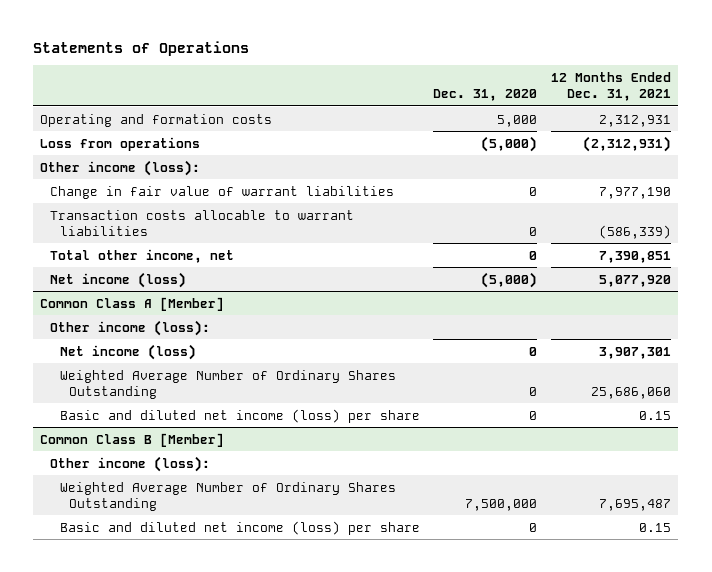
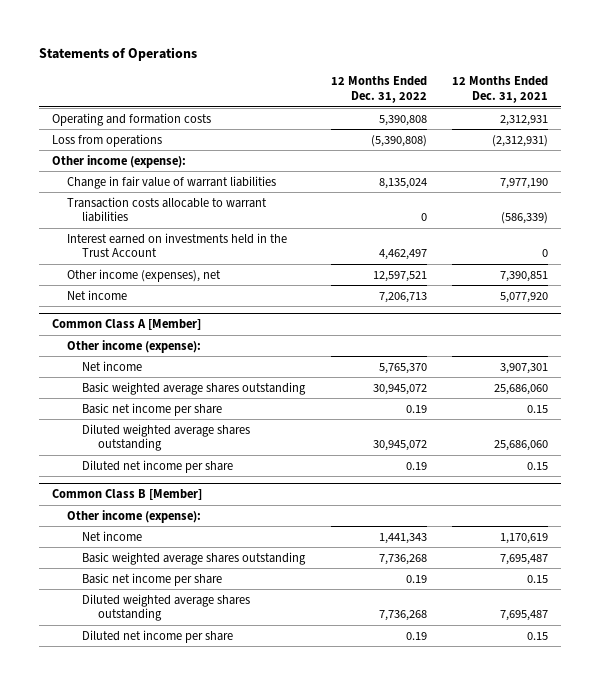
- | Dec. 31, 2020 | 12 Months Ended Dec. 31, 2021
+ | 12 Months Ended Dec. 31, 2022 | 12 Months Ended Dec. 31, 2021
- Other income (loss):
+ Other income (expense):
- Total other income, net | 0 | 7,390,851
- Net income (loss) | (5,000) | 5,077,920
+ Interest earned on investments held in the Trust Account | 4,462,497 | 0
+ Other income (expenses), net | 12,597,521 | 7,390,851
+ Net income | 7,206,713 | 5,077,920
@ Common Class A [Member]
- Other income (loss):
- Net income (loss) | 0 | 3,907,301
- Weighted Average Number of Ordinary Shares Outstanding | 0 | 25,686,060
- Basic and diluted net income (loss) per share | 0 | 0.15
+ Other income (expense):
+ Net income | 5,765,370 | 3,907,301
+ Basic weighted average shares outstanding | 30,945,072 | 25,686,060
+ Basic net income per share | 0.19 | 0.15
+ Diluted weighted average shares outstanding | 30,945,072 | 25,686,060
+ Diluted net income per share | 0.19 | 0.15
@ Common Class B [Member]
- Other income (loss):
- Weighted Average Number of Ordinary Shares Outstanding | 7,500,000 | 7,695,487
- Basic and diluted net income (loss) per share | 0 | 0.15
+ Other income (expense):
+ Net income | 1,441,343 | 1,170,619
+ Basic weighted average shares outstanding | 7,736,268 | 7,695,487
+ Basic net income per share | 0.19 | 0.15
+ Diluted weighted average shares outstanding | 7,736,268 | 7,695,487
+ Diluted net income per share | 0.19 | 0.15

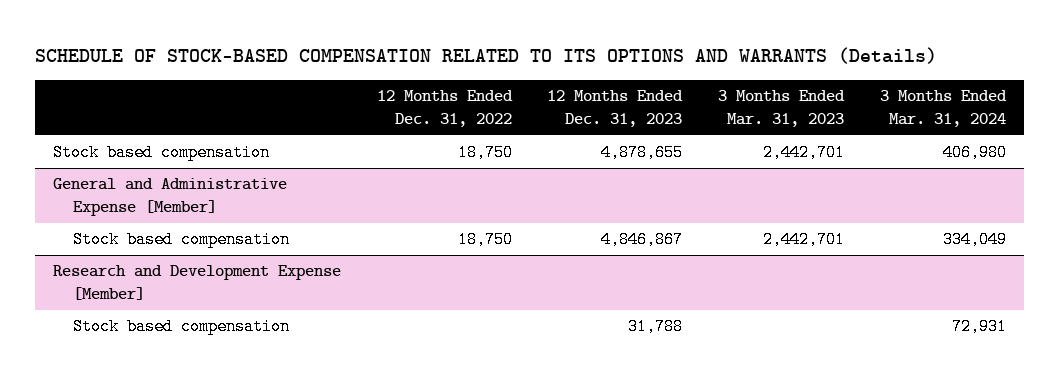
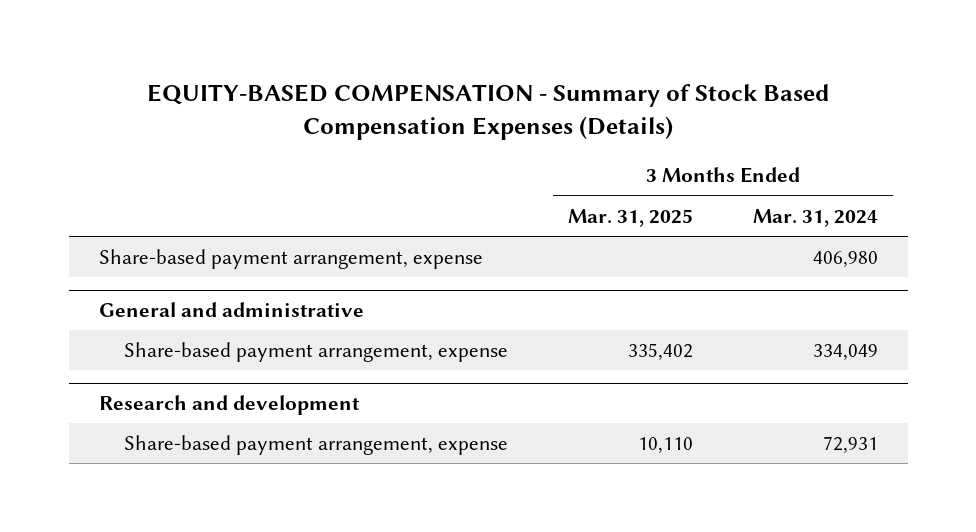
- SCHEDULE OF STOCK-BASED COMPENSATION RELATED TO ITS OPTIONS AND WARRANTS (Details)
+ EQUITY-BASED COMPENSATION - Summary of Stock Based Compensation Expenses (Details)
- | 12 Months Ended Dec. 31, 2022 | 12 Months Ended Dec. 31, 2023 | 3 Months Ended Mar. 31, 2023 | 3 Months Ended Mar. 31, 2024
+ | 3 Months Ended Mar. 31, 2025 | 3 Months Ended Mar. 31, 2024
- Stock based compensation | 18,750 | 4,878,655 | 2,442,701 | 406,980
- General and Administrative Expense [Member]
- Stock based compensation | 18,750 | 4,846,867 | 2,442,701 | 334,049
- Research and Development Expense [Member]
- Stock based compensation | | 31,788 | | 72,931
+ Share-based payment arrangement, expense | | 406,980
+ General and administrative
+ Share-based payment arrangement, expense | 335,402 | 334,049
+ Research and development
+ Share-based payment arrangement, expense | 10,110 | 72,931

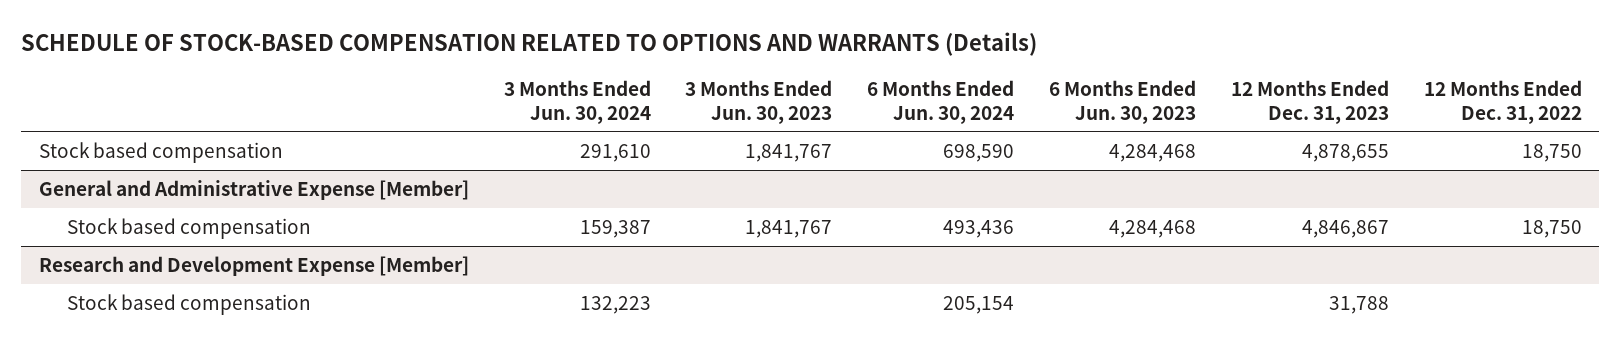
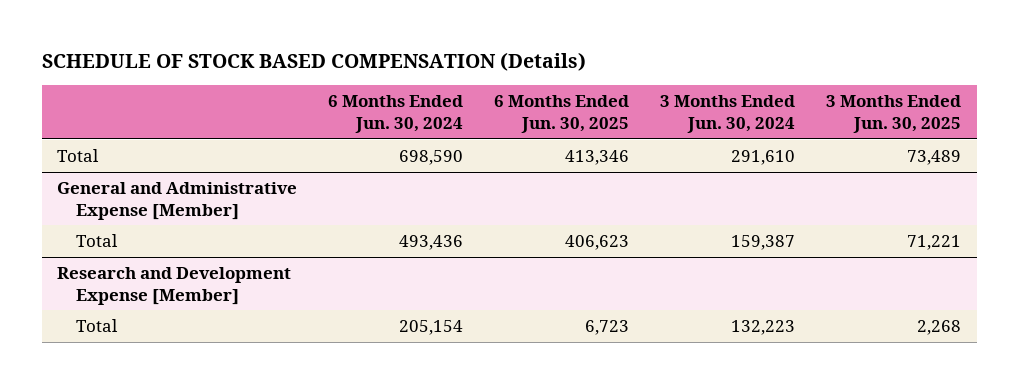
- SCHEDULE OF STOCK-BASED COMPENSATION RELATED TO OPTIONS AND WARRANTS (Details)
+ SCHEDULE OF STOCK BASED COMPENSATION (Details)
- | 3 Months Ended Jun. 30, 2024 | 3 Months Ended Jun. 30, 2023 | 6 Months Ended Jun. 30, 2024 | 6 Months Ended Jun. 30, 2023 | 12 Months Ended Dec. 31, 2023 | 12 Months Ended Dec. 31, 2022
+ | 6 Months Ended Jun. 30, 2024 | 6 Months Ended Jun. 30, 2025 | 3 Months Ended Jun. 30, 2024 | 3 Months Ended Jun. 30, 2025
- Stock based compensation | 291,610 | 1,841,767 | 698,590 | 4,284,468 | 4,878,655 | 18,750
+ Total | 698,590 | 413,346 | 291,610 | 73,489
@ General and Administrative Expense [Member]
- Stock based compensation | 159,387 | 1,841,767 | 493,436 | 4,284,468 | 4,846,867 | 18,750
+ Total | 493,436 | 406,623 | 159,387 | 71,221
@ Research and Development Expense [Member]
- Stock based compensation | 132,223 | | 205,154 | | 31,788 |
+ Total | 205,154 | 6,723 | 132,223 | 2,268

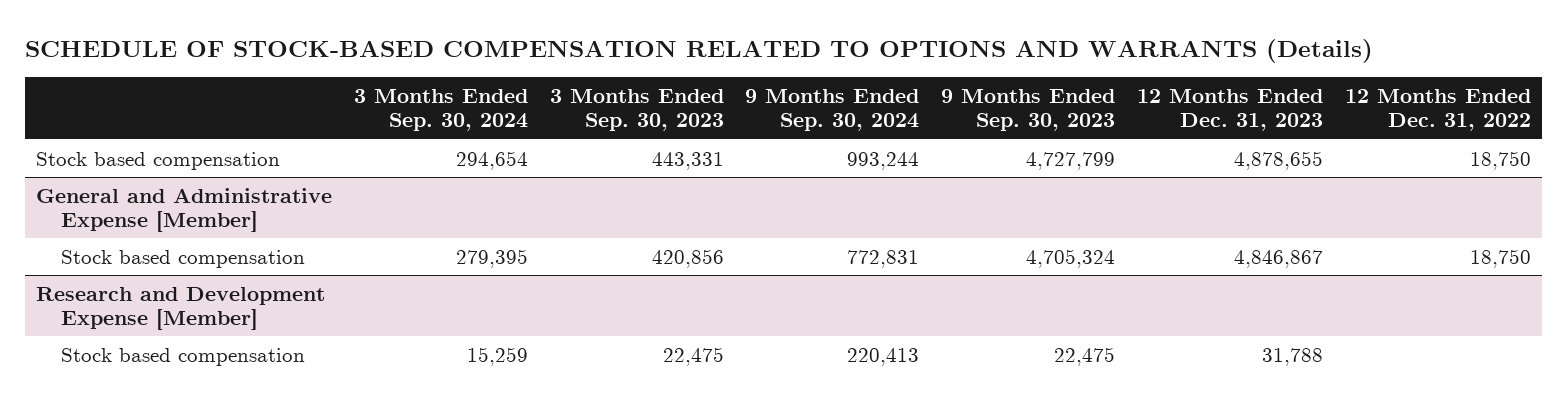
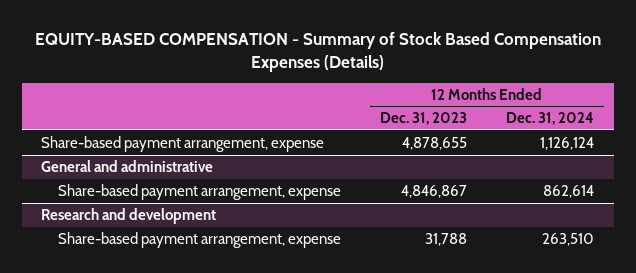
- SCHEDULE OF STOCK-BASED COMPENSATION RELATED TO OPTIONS AND WARRANTS (Details)
+ EQUITY-BASED COMPENSATION - Summary of Stock Based Compensation Expenses (Details)
- | 3 Months Ended Sep. 30, 2024 | 3 Months Ended Sep. 30, 2023 | 9 Months Ended Sep. 30, 2024 | 9 Months Ended Sep. 30, 2023 | 12 Months Ended Dec. 31, 2023 | 12 Months Ended Dec. 31, 2022
+ | 12 Months Ended Dec. 31, 2023 | 12 Months Ended Dec. 31, 2024
- Stock based compensation | 294,654 | 443,331 | 993,244 | 4,727,799 | 4,878,655 | 18,750
- General and Administrative Expense [Member]
- Stock based compensation | 279,395 | 420,856 | 772,831 | 4,705,324 | 4,846,867 | 18,750
- Research and Development Expense [Member]
- Stock based compensation | 15,259 | 22,475 | 220,413 | 22,475 | 31,788 |
+ Share-based payment arrangement, expense | 4,878,655 | 1,126,124
+ General and administrative
+ Share-based payment arrangement, expense | 4,846,867 | 862,614
+ Research and development
+ Share-based payment arrangement, expense | 31,788 | 263,510

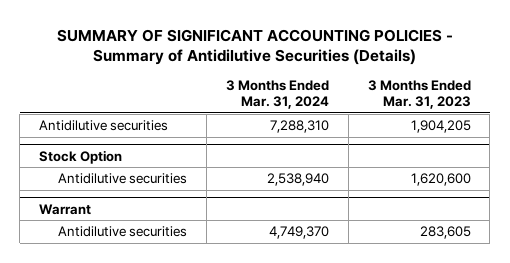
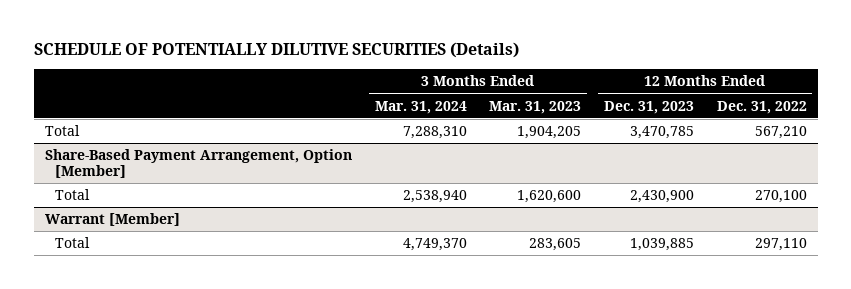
- SUMMARY OF SIGNIFICANT ACCOUNTING POLICIES - Summary of Antidilutive Securities (Details)
+ SCHEDULE OF POTENTIALLY DILUTIVE SECURITIES (Details)
- | 3 Months Ended Mar. 31, 2024 | 3 Months Ended Mar. 31, 2023
+ | 3 Months Ended Mar. 31, 2024 | 3 Months Ended Mar. 31, 2023 | 12 Months Ended Dec. 31, 2023 | 12 Months Ended Dec. 31, 2022
- Antidilutive securities | 7,288,310 | 1,904,205
- Stock Option
- Antidilutive securities | 2,538,940 | 1,620,600
- Warrant
- Antidilutive securities | 4,749,370 | 283,605
+ Total | 7,288,310 | 1,904,205 | 3,470,785 | 567,210
+ Share-Based Payment Arrangement, Option [Member]
+ Total | 2,538,940 | 1,620,600 | 2,430,900 | 270,100
+ Warrant [Member]
+ Total | 4,749,370 | 283,605 | 1,039,885 | 297,110

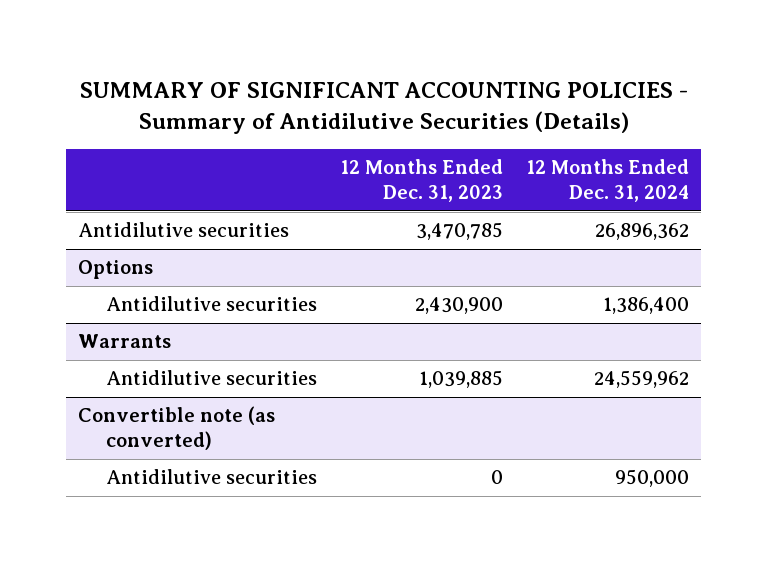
- SCHEDULE OF POTENTIALLY DILUTIVE SECURITIES (Details)
+ SUMMARY OF SIGNIFICANT ACCOUNTING POLICIES - Summary of Antidilutive Securities (Details)
- | 3 Months Ended Mar. 31, 2024 | 3 Months Ended Mar. 31, 2023 | 12 Months Ended Dec. 31, 2023 | 12 Months Ended Dec. 31, 2022
+ | 12 Months Ended Dec. 31, 2023 | 12 Months Ended Dec. 31, 2024
- Total | 7,288,310 | 1,904,205 | 3,470,785 | 567,210
- Share-Based Payment Arrangement, Option [Member]
- Total | 2,538,940 | 1,620,600 | 2,430,900 | 270,100
- Warrant [Member]
- Total | 4,749,370 | 283,605 | 1,039,885 | 297,110
+ Antidilutive securities | 3,470,785 | 26,896,362
+ Options
+ Antidilutive securities | 2,430,900 | 1,386,400
+ Warrants
+ Antidilutive securities | 1,039,885 | 24,559,962
+ Convertible note (as converted)
+ Antidilutive securities | 0 | 950,000

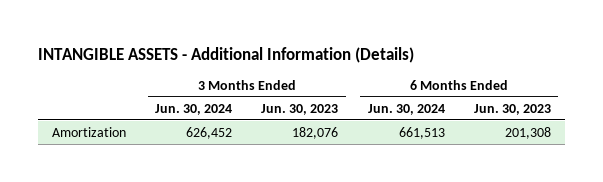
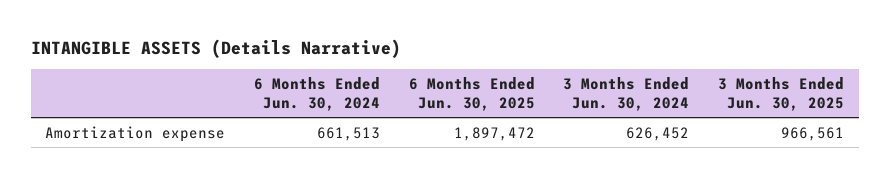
- INTANGIBLE ASSETS - Additional Information (Details)
+ INTANGIBLE ASSETS (Details Narrative)
- | 3 Months Ended Jun. 30, 2024 | 3 Months Ended Jun. 30, 2023 | 6 Months Ended Jun. 30, 2024 | 6 Months Ended Jun. 30, 2023
+ | 6 Months Ended Jun. 30, 2024 | 6 Months Ended Jun. 30, 2025 | 3 Months Ended Jun. 30, 2024 | 3 Months Ended Jun. 30, 2025
- Amortization | 626,452 | 182,076 | 661,513 | 201,308
+ Amortization expense | 661,513 | 1,897,472 | 626,452 | 966,561

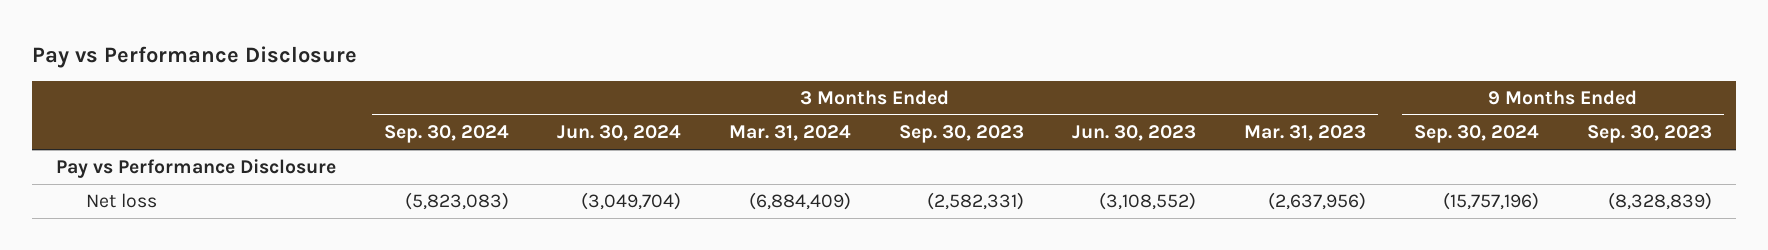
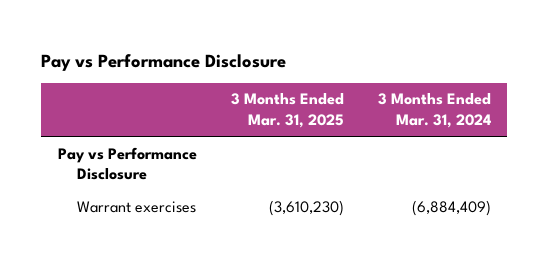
- | 3 Months Ended Sep. 30, 2024 | 3 Months Ended Jun. 30, 2024 | 3 Months Ended Mar. 31, 2024 | 3 Months Ended Sep. 30, 2023 | 3 Months Ended Jun. 30, 2023 | 3 Months Ended Mar. 31, 2023 | 9 Months Ended Sep. 30, 2024 | 9 Months Ended Sep. 30, 2023
+ | 3 Months Ended Mar. 31, 2025 | 3 Months Ended Mar. 31, 2024
- Net loss | (5,823,083) | (3,049,704) | (6,884,409) | (2,582,331) | (3,108,552) | (2,637,956) | (15,757,196) | (8,328,839)
+ Warrant exercises | (3,610,230) | (6,884,409)

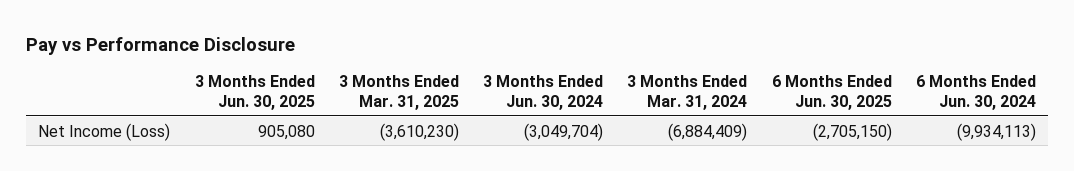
- | 3 Months Ended Mar. 31, 2025 | 3 Months Ended Mar. 31, 2024
+ | 3 Months Ended Jun. 30, 2025 | 3 Months Ended Mar. 31, 2025 | 3 Months Ended Jun. 30, 2024 | 3 Months Ended Mar. 31, 2024 | 6 Months Ended Jun. 30, 2025 | 6 Months Ended Jun. 30, 2024
- Pay vs Performance Disclosure
- Warrant exercises | (3,610,230) | (6,884,409)
+ Net Income (Loss) | 905,080 | (3,610,230) | (3,049,704) | (6,884,409) | (2,705,150) | (9,934,113)

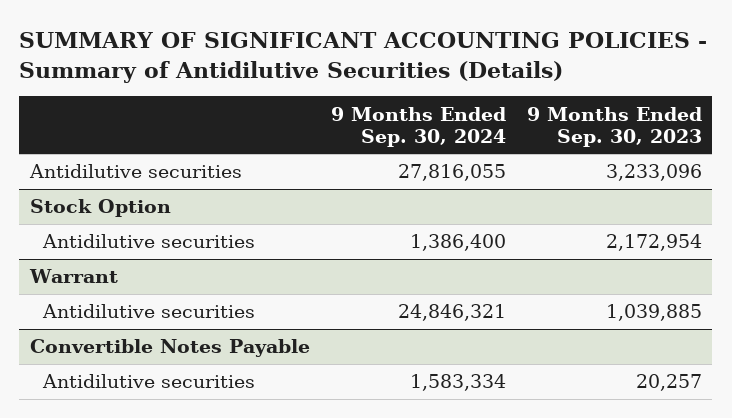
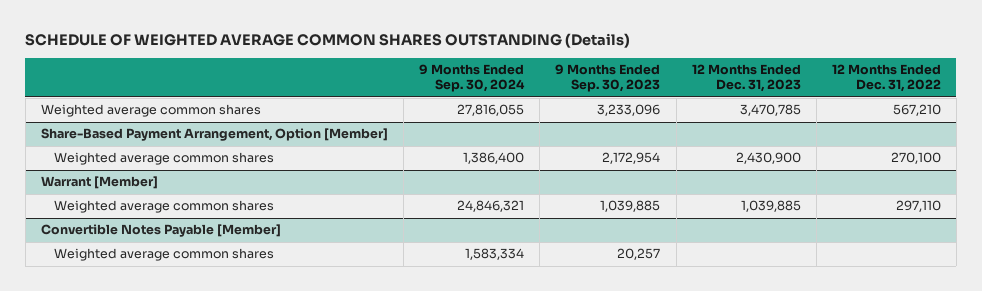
- SUMMARY OF SIGNIFICANT ACCOUNTING POLICIES - Summary of Antidilutive Securities (Details)
+ SCHEDULE OF WEIGHTED AVERAGE COMMON SHARES OUTSTANDING (Details)
- | 9 Months Ended Sep. 30, 2024 | 9 Months Ended Sep. 30, 2023
+ | 9 Months Ended Sep. 30, 2024 | 9 Months Ended Sep. 30, 2023 | 12 Months Ended Dec. 31, 2023 | 12 Months Ended Dec. 31, 2022
- Antidilutive securities | 27,816,055 | 3,233,096
- Stock Option
- Antidilutive securities | 1,386,400 | 2,172,954
- Warrant
- Antidilutive securities | 24,846,321 | 1,039,885
- Convertible Notes Payable
- Antidilutive securities | 1,583,334 | 20,257
+ Weighted average common shares | 27,816,055 | 3,233,096 | 3,470,785 | 567,210
+ Share-Based Payment Arrangement, Option [Member]
+ Weighted average common shares | 1,386,400 | 2,172,954 | 2,430,900 | 270,100
+ Warrant [Member]
+ Weighted average common shares | 24,846,321 | 1,039,885 | 1,039,885 | 297,110
+ Convertible Notes Payable [Member]
+ Weighted average common shares | 1,583,334 | 20,257 | |

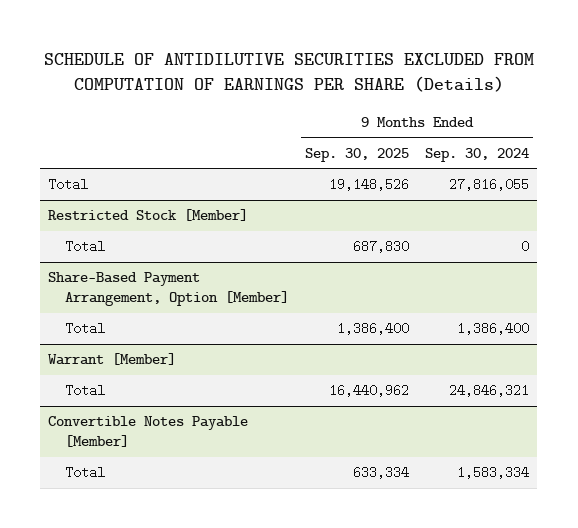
- SCHEDULE OF WEIGHTED AVERAGE COMMON SHARES OUTSTANDING (Details)
+ SCHEDULE OF ANTIDILUTIVE SECURITIES EXCLUDED FROM COMPUTATION OF EARNINGS PER SHARE (Details)
- | 9 Months Ended Sep. 30, 2024 | 9 Months Ended Sep. 30, 2023 | 12 Months Ended Dec. 31, 2023 | 12 Months Ended Dec. 31, 2022
+ | 9 Months Ended Sep. 30, 2025 | 9 Months Ended Sep. 30, 2024
- Weighted average common shares | 27,816,055 | 3,233,096 | 3,470,785 | 567,210
+ Total | 19,148,526 | 27,816,055
+ Restricted Stock [Member]
+ Total | 687,830 | 0
@ Share-Based Payment Arrangement, Option [Member]
- Weighted average common shares | 1,386,400 | 2,172,954 | 2,430,900 | 270,100
+ Total | 1,386,400 | 1,386,400
@ Warrant [Member]
- Weighted average common shares | 24,846,321 | 1,039,885 | 1,039,885 | 297,110
+ Total | 16,440,962 | 24,846,321
@ Convertible Notes Payable [Member]
- Weighted average common shares | 1,583,334 | 20,257 | |
+ Total | 633,334 | 1,583,334

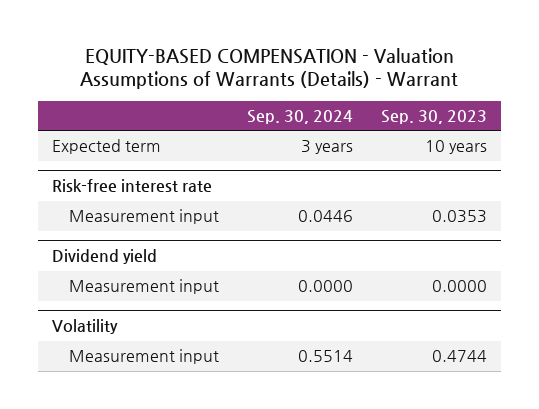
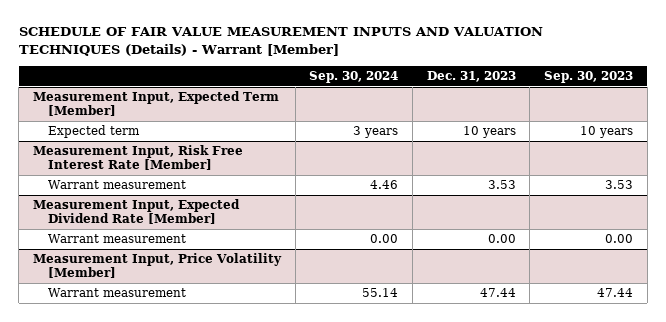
- EQUITY-BASED COMPENSATION - Valuation Assumptions of Warrants (Details) - Warrant
+ SCHEDULE OF FAIR VALUE MEASUREMENT INPUTS AND VALUATION TECHNIQUES (Details) - Warrant [Member]
- | Sep. 30, 2024 | Sep. 30, 2023
+ | Sep. 30, 2024 | Dec. 31, 2023 | Sep. 30, 2023
+ Measurement Input, Expected Term [Member]
- Risk-free interest rate
- Measurement input | 0.0446 | 0.0353
- Dividend yield
- Measurement input | 0.0000 | 0.0000
- Volatility
- Measurement input | 0.5514 | 0.4744
+ Measurement Input, Risk Free Interest Rate [Member]
+ Warrant measurement | 4.46 | 3.53 | 3.53
+ Measurement Input, Expected Dividend Rate [Member]
+ Warrant measurement | 0.00 | 0.00 | 0.00
+ Measurement Input, Price Volatility [Member]
+ Warrant measurement | 55.14 | 47.44 | 47.44

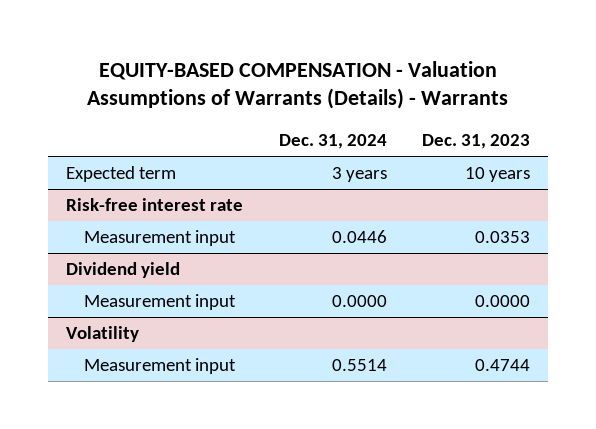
- SCHEDULE OF FAIR VALUE MEASUREMENT INPUTS AND VALUATION TECHNIQUES (Details) - Warrant [Member]
+ EQUITY-BASED COMPENSATION - Valuation Assumptions of Warrants (Details) - Warrants
- | Sep. 30, 2024 | Dec. 31, 2023 | Sep. 30, 2023
+ | Dec. 31, 2024 | Dec. 31, 2023
- Measurement Input, Expected Term [Member]
- Measurement Input, Risk Free Interest Rate [Member]
- Warrant measurement | 4.46 | 3.53 | 3.53
- Measurement Input, Expected Dividend Rate [Member]
- Warrant measurement | 0.00 | 0.00 | 0.00
- Measurement Input, Price Volatility [Member]
- Warrant measurement | 55.14 | 47.44 | 47.44
+ Risk-free interest rate
+ Measurement input | 0.0446 | 0.0353
+ Dividend yield
+ Measurement input | 0.0000 | 0.0000
+ Volatility
+ Measurement input | 0.5514 | 0.4744

